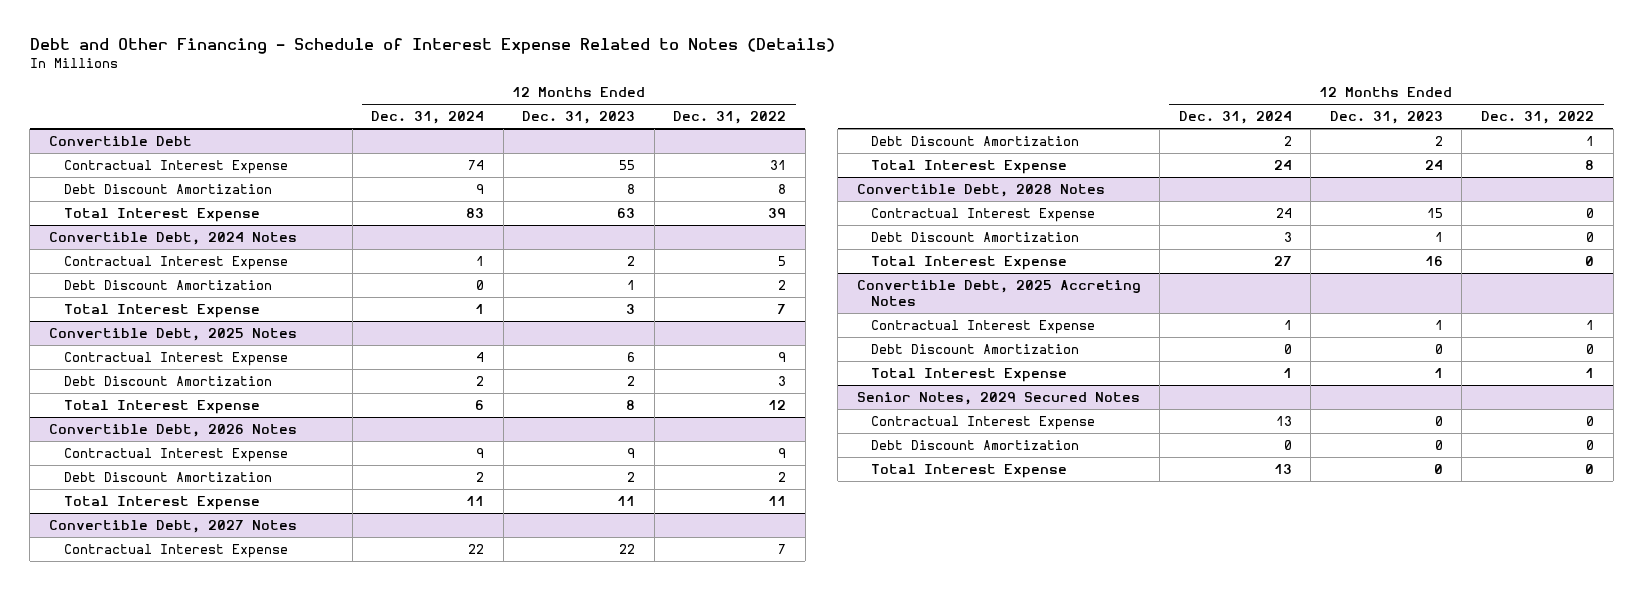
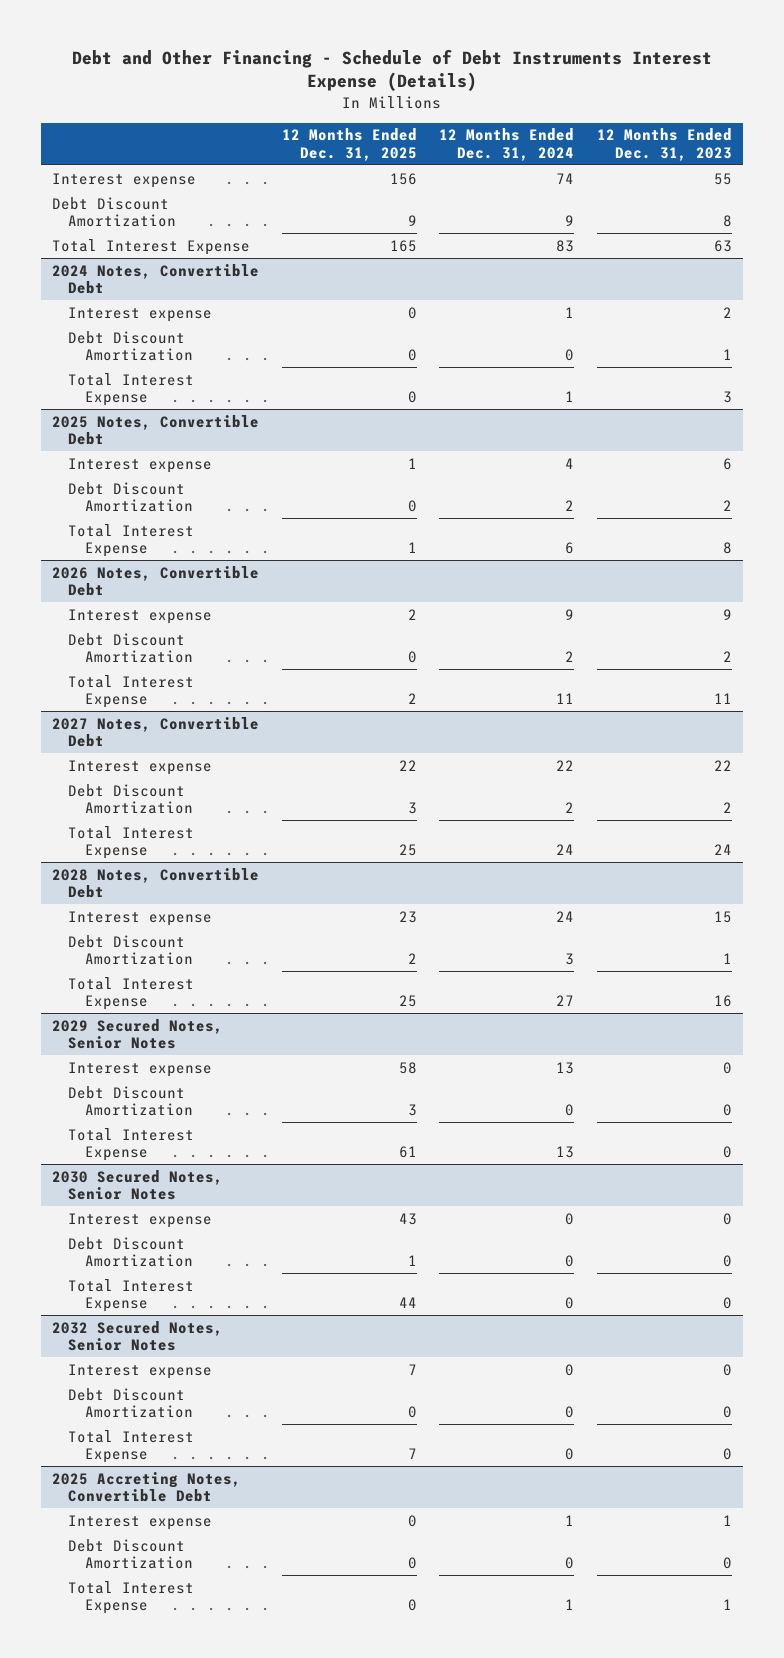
- Debt and Other Financing - Schedule of Interest Expense Related to Notes (Details)
+ Debt and Other Financing - Schedule of Debt Instruments Interest Expense (Details)
- | 12 Months Ended Dec. 31, 2024 | 12 Months Ended Dec. 31, 2023 | 12 Months Ended Dec. 31, 2022
+ | 12 Months Ended Dec. 31, 2025 | 12 Months Ended Dec. 31, 2024 | 12 Months Ended Dec. 31, 2023
- Convertible Debt
- Contractual Interest Expense | 74 | 55 | 31
+ Interest expense | 156 | 74 | 55
- Convertible Debt, 2024 Notes
- Contractual Interest Expense | 1 | 2 | 5
+ 2024 Notes, Convertible Debt
+ Interest expense | 0 | 1 | 2
- Convertible Debt, 2025 Notes
- Contractual Interest Expense | 4 | 6 | 9
+ 2025 Notes, Convertible Debt
+ Interest expense | 1 | 4 | 6
- Convertible Debt, 2026 Notes
- Contractual Interest Expense | 9 | 9 | 9
+ 2026 Notes, Convertible Debt
+ Interest expense | 2 | 9 | 9
- Convertible Debt, 2027 Notes
- Contractual Interest Expense | 22 | 22 | 7
+ 2027 Notes, Convertible Debt
+ Interest expense | 22 | 22 | 22
- Convertible Debt, 2028 Notes
- Contractual Interest Expense | 24 | 15 | 0
+ 2028 Notes, Convertible Debt
+ Interest expense | 23 | 24 | 15
- Convertible Debt, 2025 Accreting Notes
- Contractual Interest Expense | 1 | 1 | 1
- Debt Discount Amortization | 0 | 0 | 0
- Total Interest Expense | 1 | 1 | 1
- Senior Notes, 2029 Secured Notes
- Contractual Interest Expense | 13 | 0 | 0
+ 2029 Secured Notes, Senior Notes
+ Interest expense | 58 | 13 | 0
+ 2030 Secured Notes, Senior Notes
+ Interest expense | 43 | 0 | 0
+ Debt Discount Amortization | 1 | 0 | 0
+ Total Interest Expense | 44 | 0 | 0
+ 2032 Secured Notes, Senior Notes
+ Interest expense | 7 | 0 | 0
+ Debt Discount Amortization | 0 | 0 | 0
+ Total Interest Expense | 7 | 0 | 0
+ 2025 Accreting Notes, Convertible Debt
+ Interest expense | 0 | 1 | 1
+ Debt Discount Amortization | 0 | 0 | 0
+ Total Interest Expense | 0 | 1 | 1

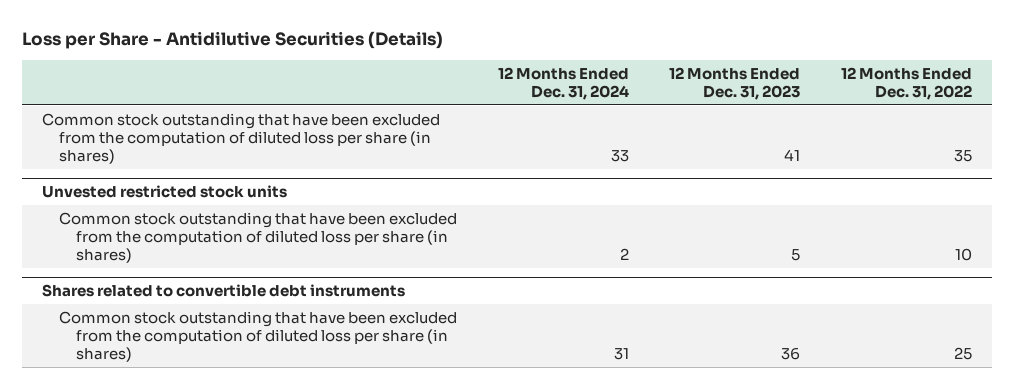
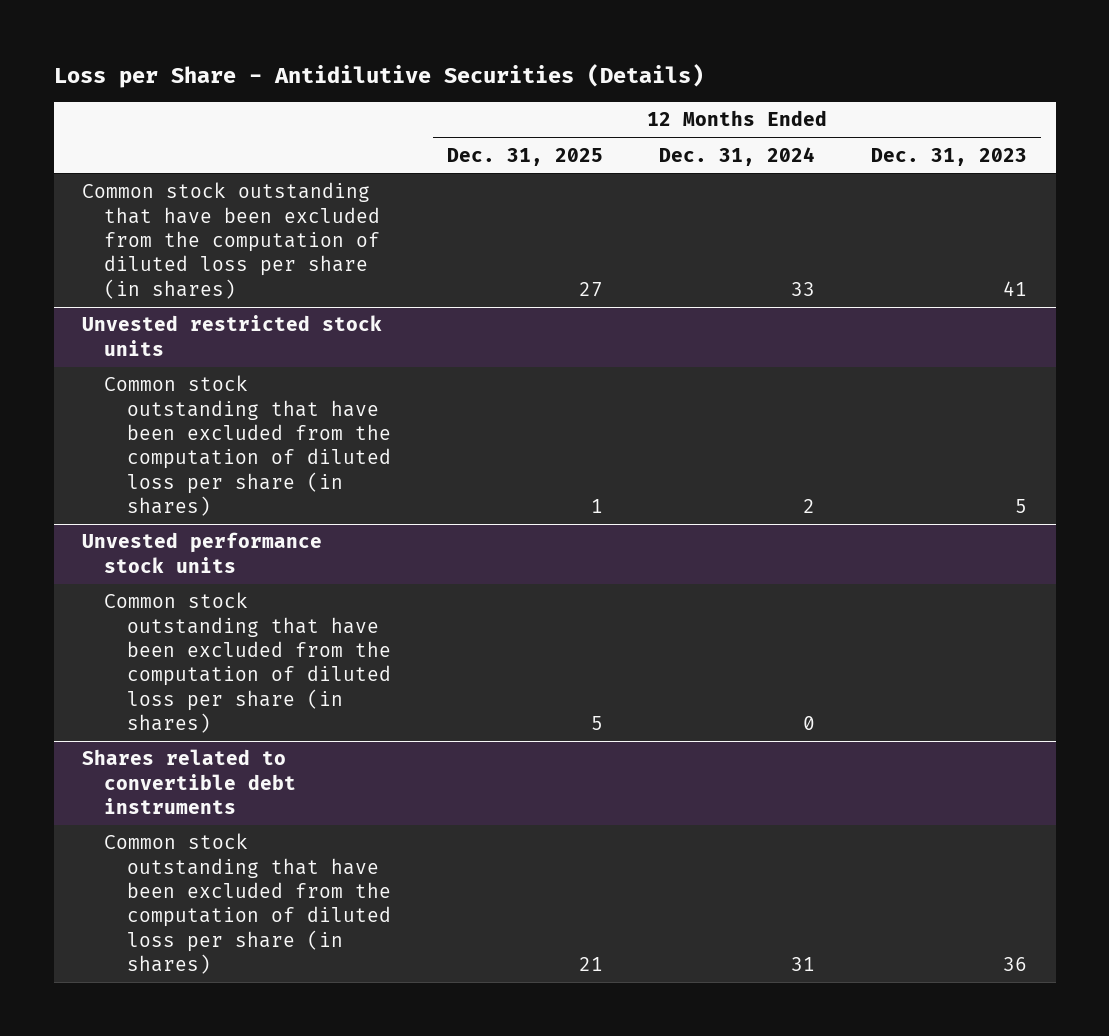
- | 12 Months Ended Dec. 31, 2024 | 12 Months Ended Dec. 31, 2023 | 12 Months Ended Dec. 31, 2022
+ | 12 Months Ended Dec. 31, 2025 | 12 Months Ended Dec. 31, 2024 | 12 Months Ended Dec. 31, 2023
+ Unvested performance stock units
+ Common stock outstanding that have been excluded from the computation of diluted loss per share (in shares) | 5 | 0 |

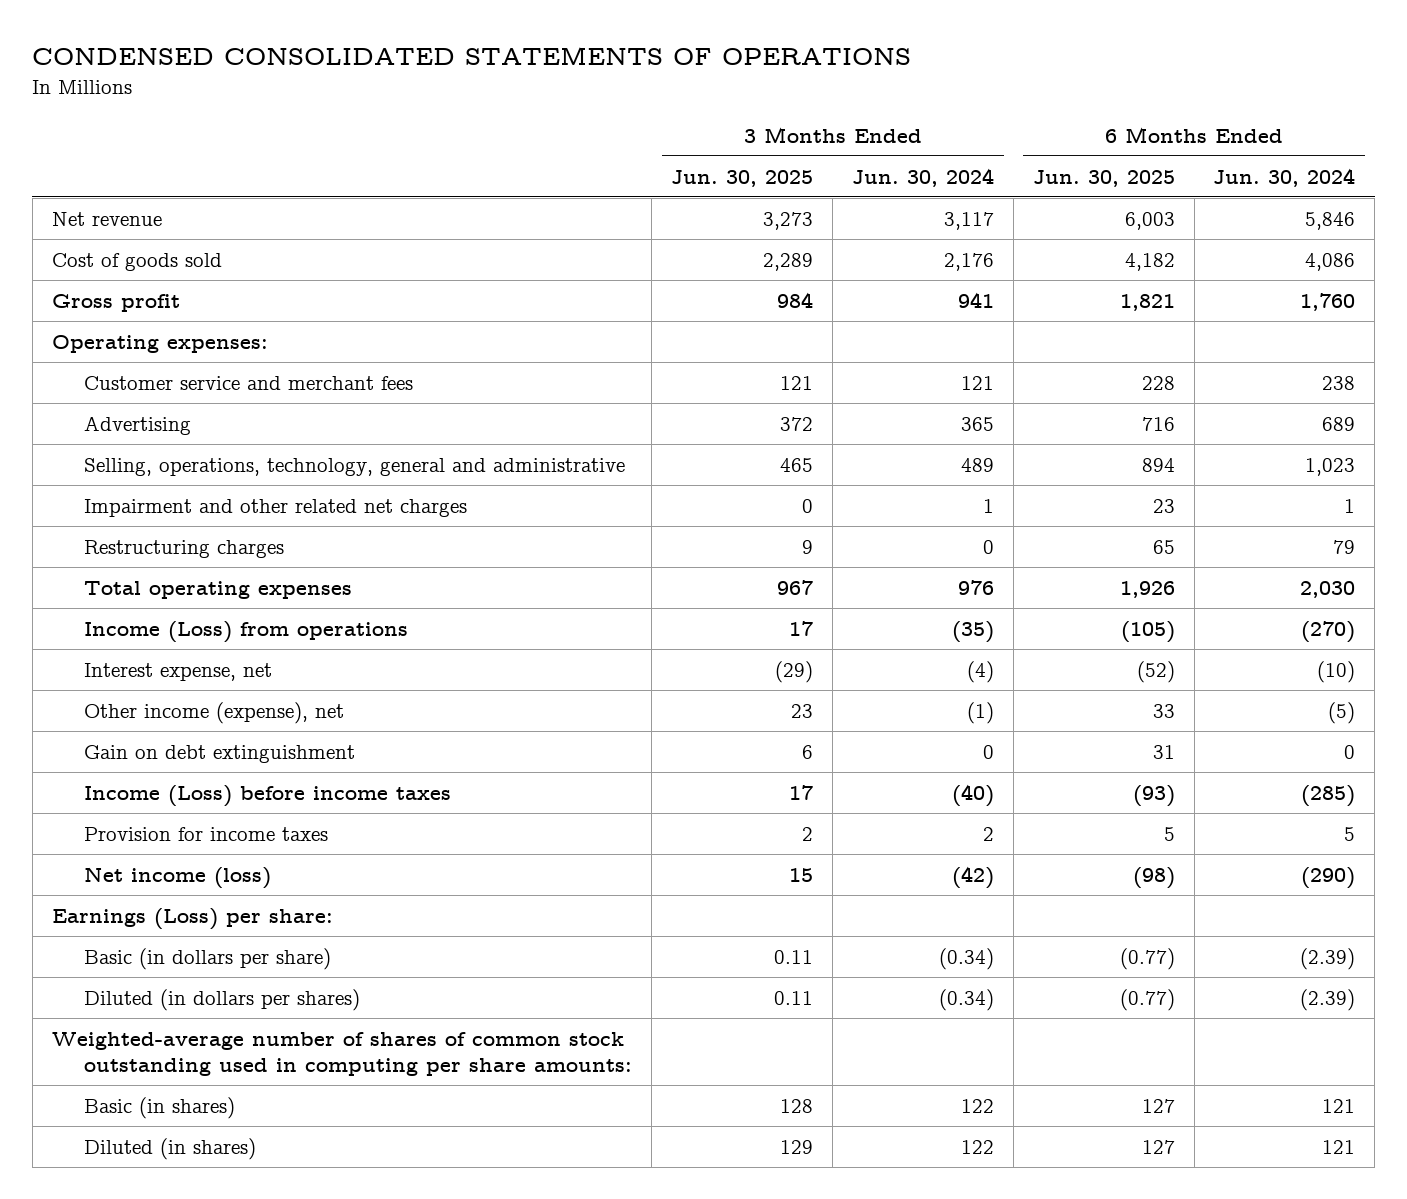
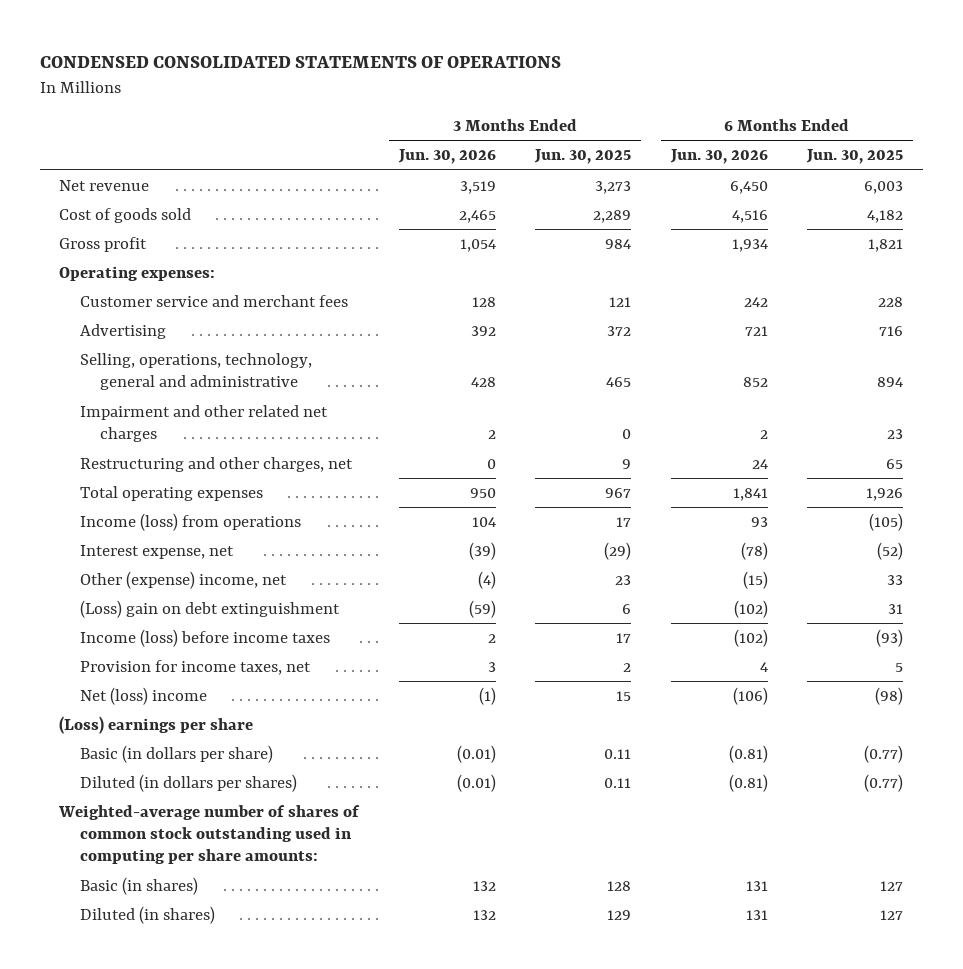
- | 3 Months Ended Jun. 30, 2025 | 3 Months Ended Jun. 30, 2024 | 6 Months Ended Jun. 30, 2025 | 6 Months Ended Jun. 30, 2024
+ | 3 Months Ended Jun. 30, 2026 | 3 Months Ended Jun. 30, 2025 | 6 Months Ended Jun. 30, 2026 | 6 Months Ended Jun. 30, 2025
- Restructuring charges | 9 | 0 | 65 | 79
+ Restructuring and other charges, net | 0 | 9 | 24 | 65
- Income (Loss) from operations | 17 | (35) | (105) | (270)
+ Income (loss) from operations | 104 | 17 | 93 | (105)
- Other income (expense), net | 23 | (1) | 33 | (5)
- Gain on debt extinguishment | 6 | 0 | 31 | 0
- Income (Loss) before income taxes | 17 | (40) | (93) | (285)
- Provision for income taxes | 2 | 2 | 5 | 5
- Net income (loss) | 15 | (42) | (98) | (290)
- Earnings (Loss) per share:
+ Other (expense) income, net | (4) | 23 | (15) | 33
+ (Loss) gain on debt extinguishment | (59) | 6 | (102) | 31
+ Income (loss) before income taxes | 2 | 17 | (102) | (93)
+ Provision for income taxes, net | 3 | 2 | 4 | 5
+ Net (loss) income | (1) | 15 | (106) | (98)
+ (Loss) earnings per share

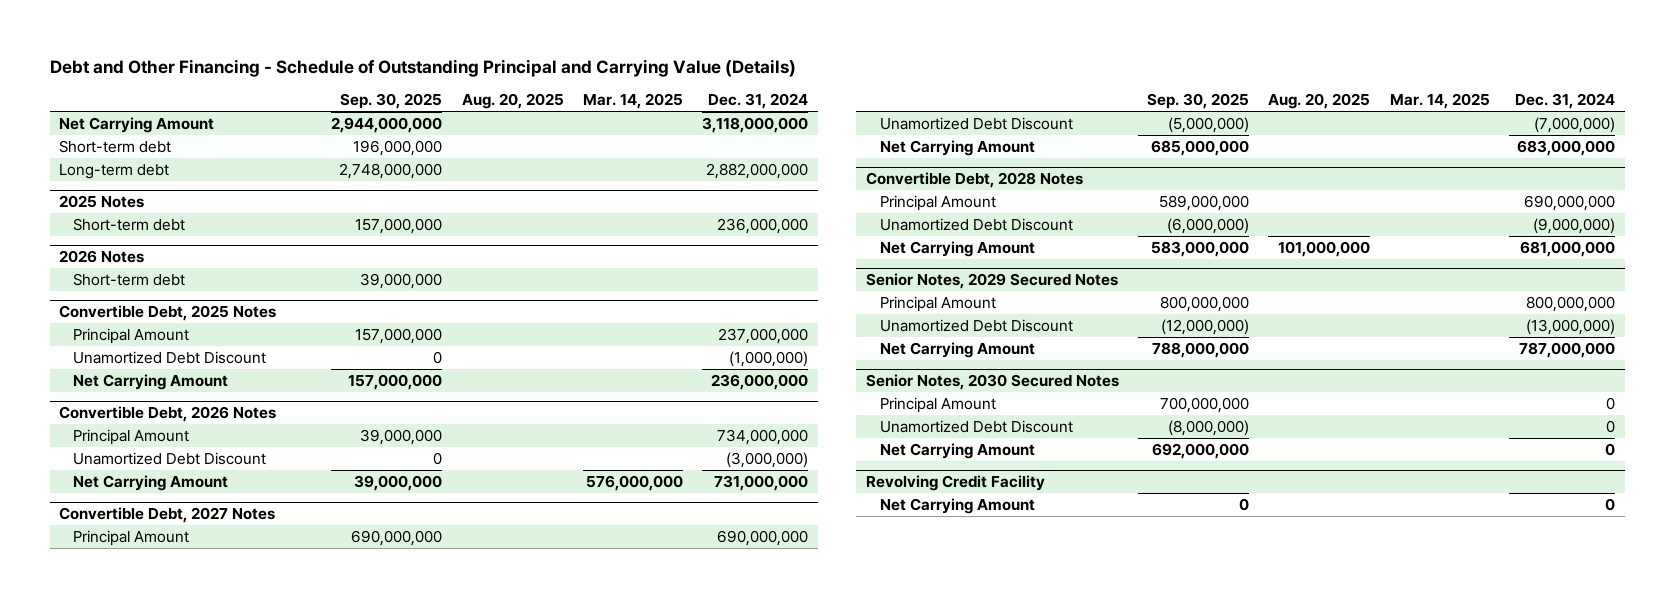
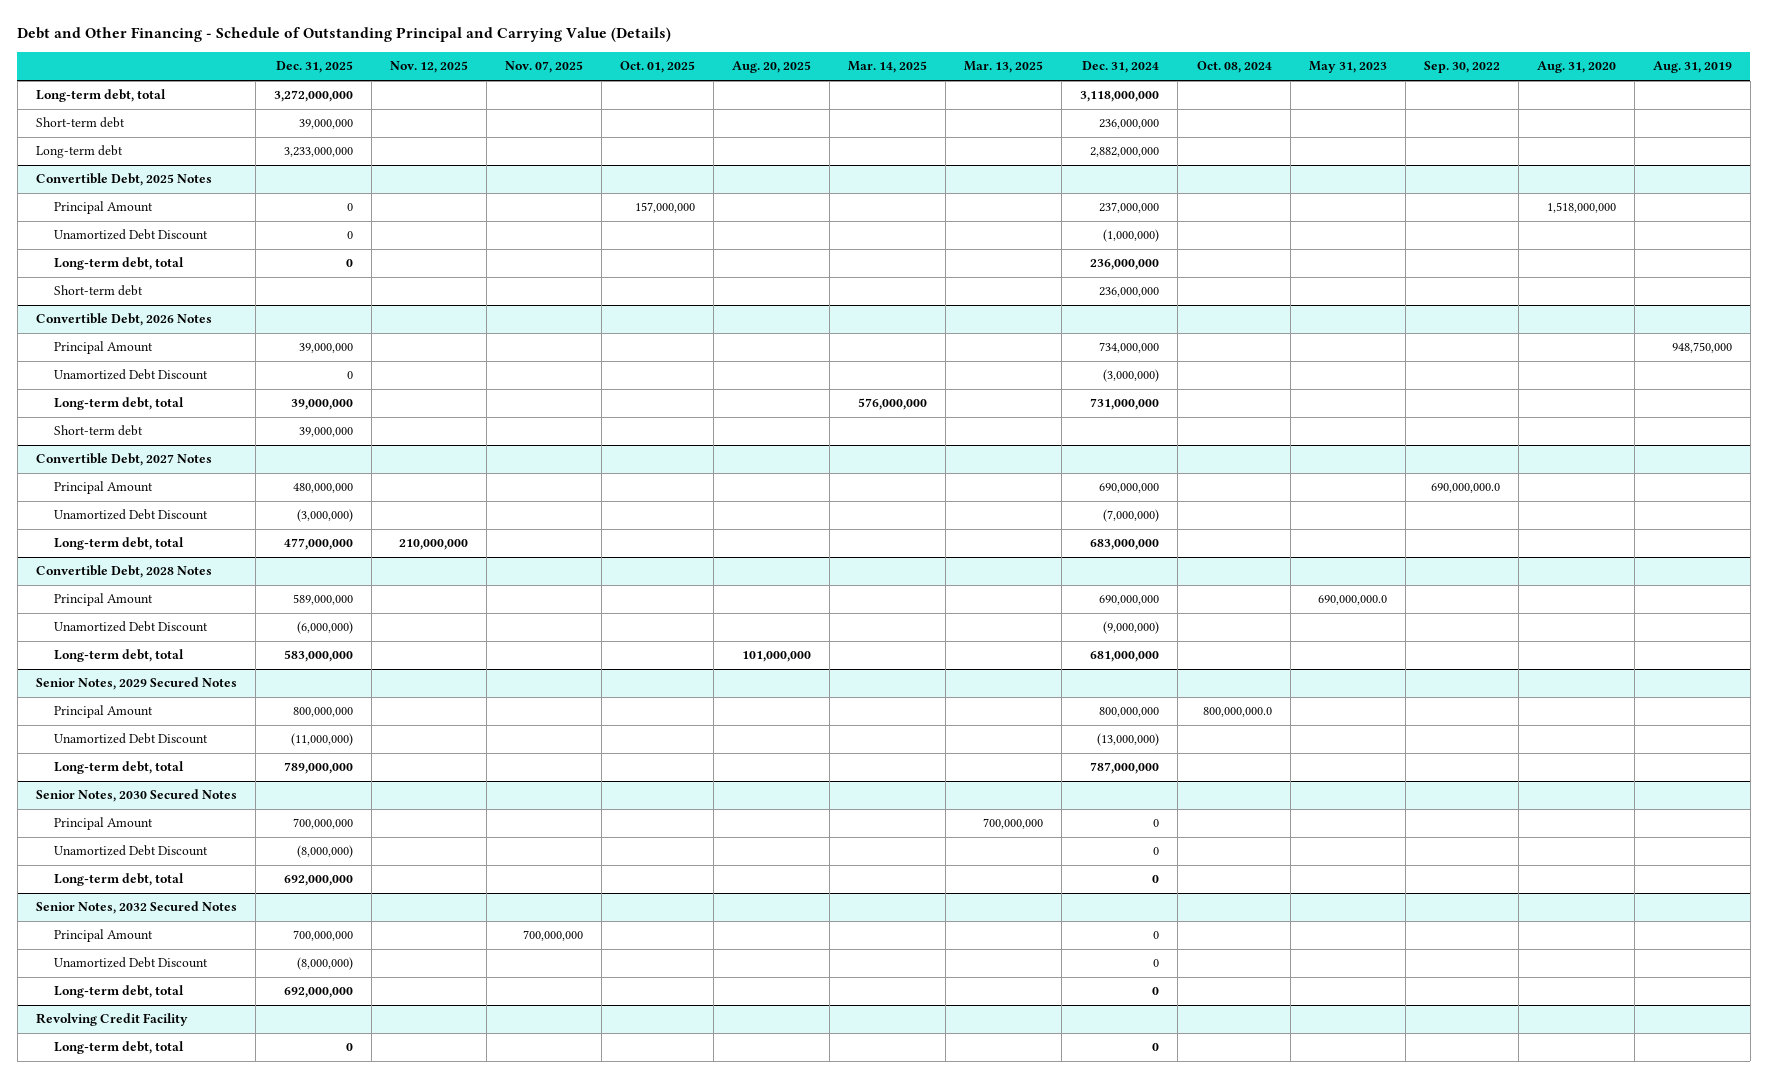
- | Sep. 30, 2025 | Aug. 20, 2025 | Mar. 14, 2025 | Dec. 31, 2024
+ | Dec. 31, 2025 | Nov. 12, 2025 | Nov. 07, 2025 | Oct. 01, 2025 | Aug. 20, 2025 | Mar. 14, 2025 | Mar. 13, 2025 | Dec. 31, 2024 | Oct. 08, 2024 | May 31, 2023 | Sep. 30, 2022 | Aug. 31, 2020 | Aug. 31, 2019
- Net Carrying Amount | 2,944,000,000 | | | 3,118,000,000
- Short-term debt | 196,000,000 | | |
- 2025 Notes
+ Long-term debt, total | 3,272,000,000 | | | | | | | 3,118,000,000 | | | | |
- 2026 Notes
- Short-term debt | 39,000,000 | | |
moved down: Long-term debt | 3,233,000,000 | | | | | | | 2,882,000,000 | | | | |
@ Convertible Debt, 2025 Notes
- Net Carrying Amount | 157,000,000 | | | 236,000,000
+ Long-term debt, total | 0 | | | | | | | 236,000,000 | | | | |
+ Short-term debt | | | | | | | | 236,000,000 | | | | |
@ Convertible Debt, 2026 Notes
- Net Carrying Amount | 39,000,000 | | 576,000,000 | 731,000,000
+ Long-term debt, total | 39,000,000 | | | | | 576,000,000 | | 731,000,000 | | | | |
+ Short-term debt | 39,000,000 | | | | | | | | | | | |
@ Convertible Debt, 2027 Notes
- Net Carrying Amount | 685,000,000 | | | 683,000,000
+ Long-term debt, total | 477,000,000 | 210,000,000 | | | | | | 683,000,000 | | | | |
@ Convertible Debt, 2028 Notes
- Net Carrying Amount | 583,000,000 | 101,000,000 | | 681,000,000
+ Long-term debt, total | 583,000,000 | | | | 101,000,000 | | | 681,000,000 | | | | |
@ Senior Notes, 2029 Secured Notes
- Net Carrying Amount | 788,000,000 | | | 787,000,000
+ Long-term debt, total | 789,000,000 | | | | | | | 787,000,000 | | | | |
@ Senior Notes, 2030 Secured Notes
- Net Carrying Amount | 692,000,000 | | | 0
+ Long-term debt, total | 692,000,000 | | | | | | | 0 | | | | |
+ Senior Notes, 2032 Secured Notes
+ Principal Amount | 700,000,000 | | 700,000,000 | | | | | 0 | | | | |
+ Unamortized Debt Discount | (8,000,000) | | | | | | | 0 | | | | |
+ Long-term debt, total | 692,000,000 | | | | | | | 0 | | | | |
@ Revolving Credit Facility
- Net Carrying Amount | 0 | | | 0
+ Long-term debt, total | 0 | | | | | | | 0 | | | | |

